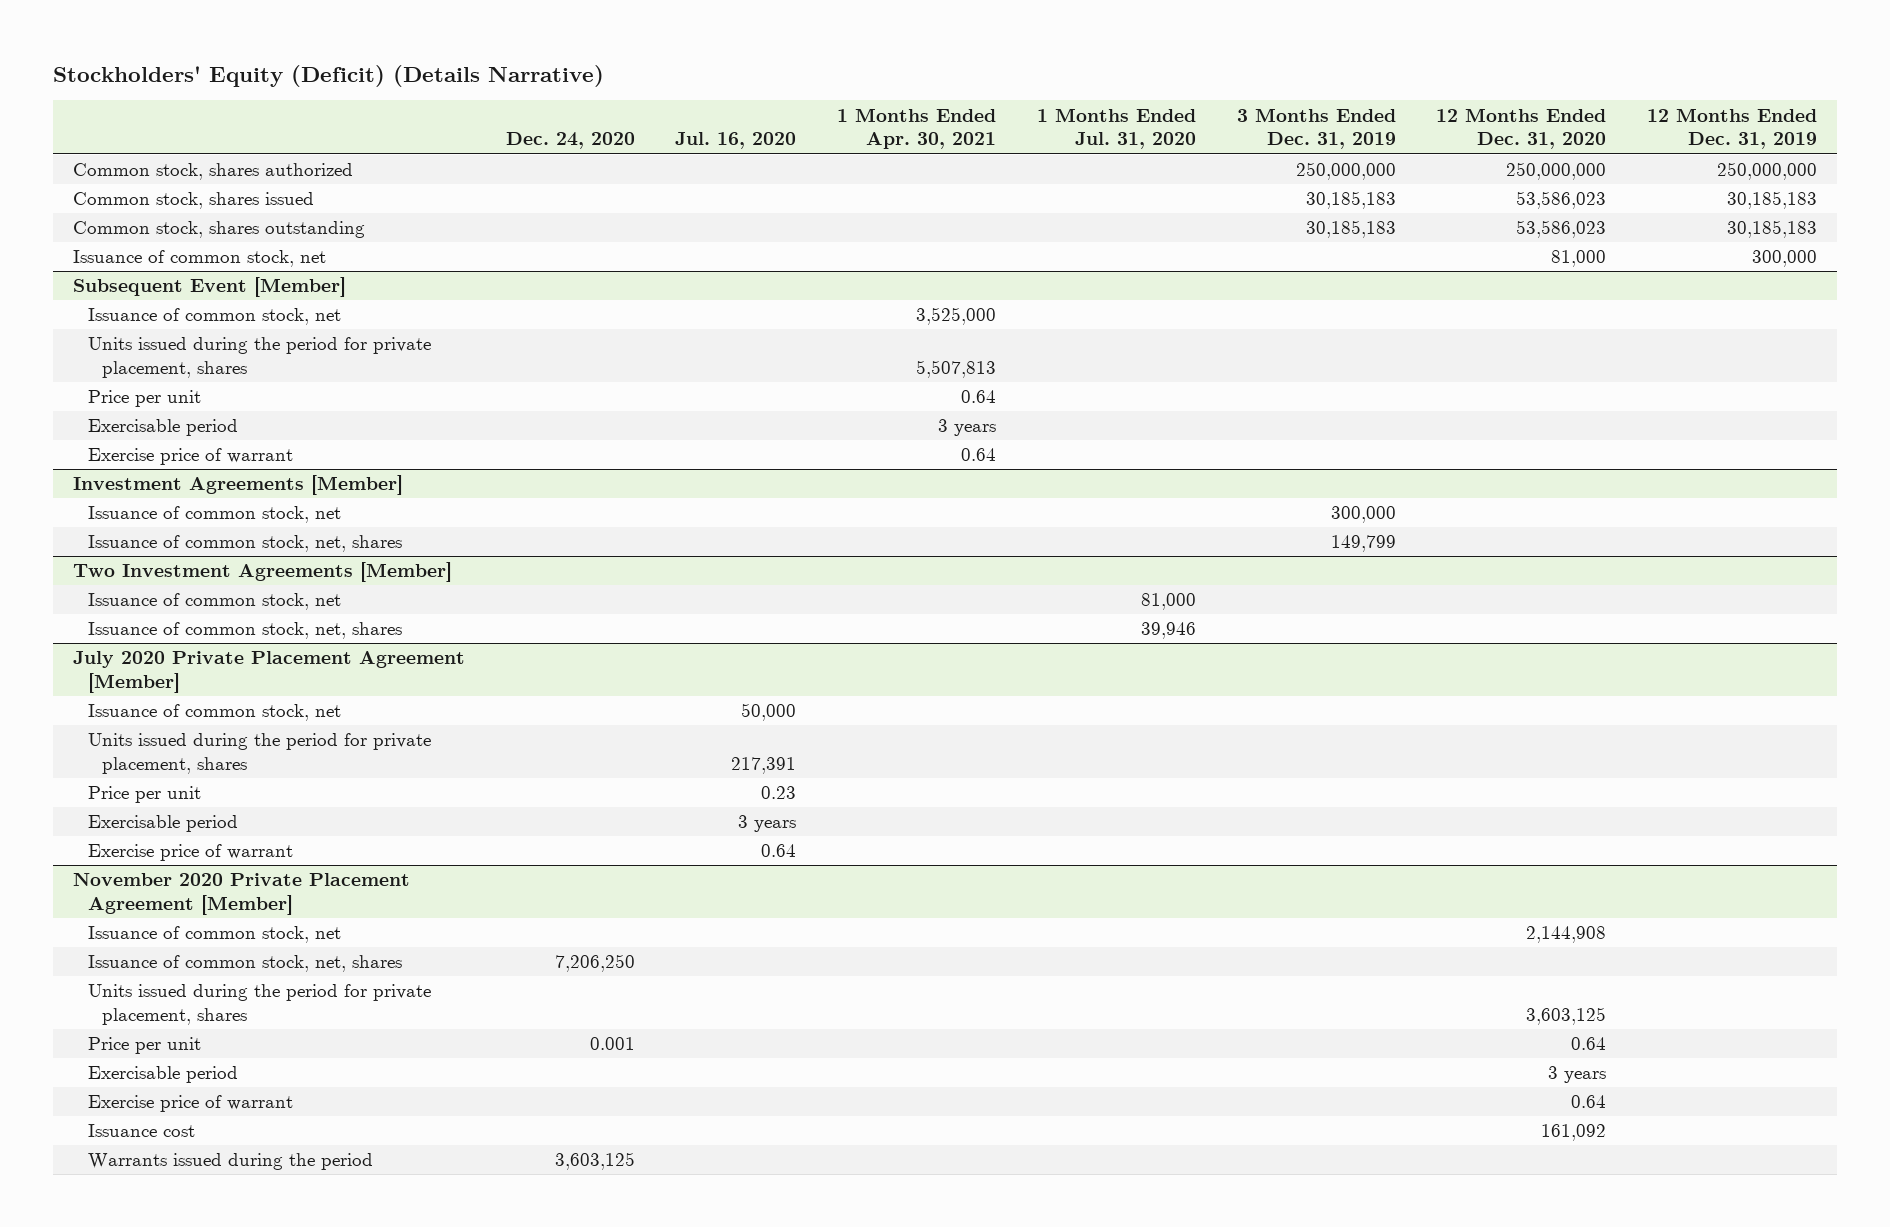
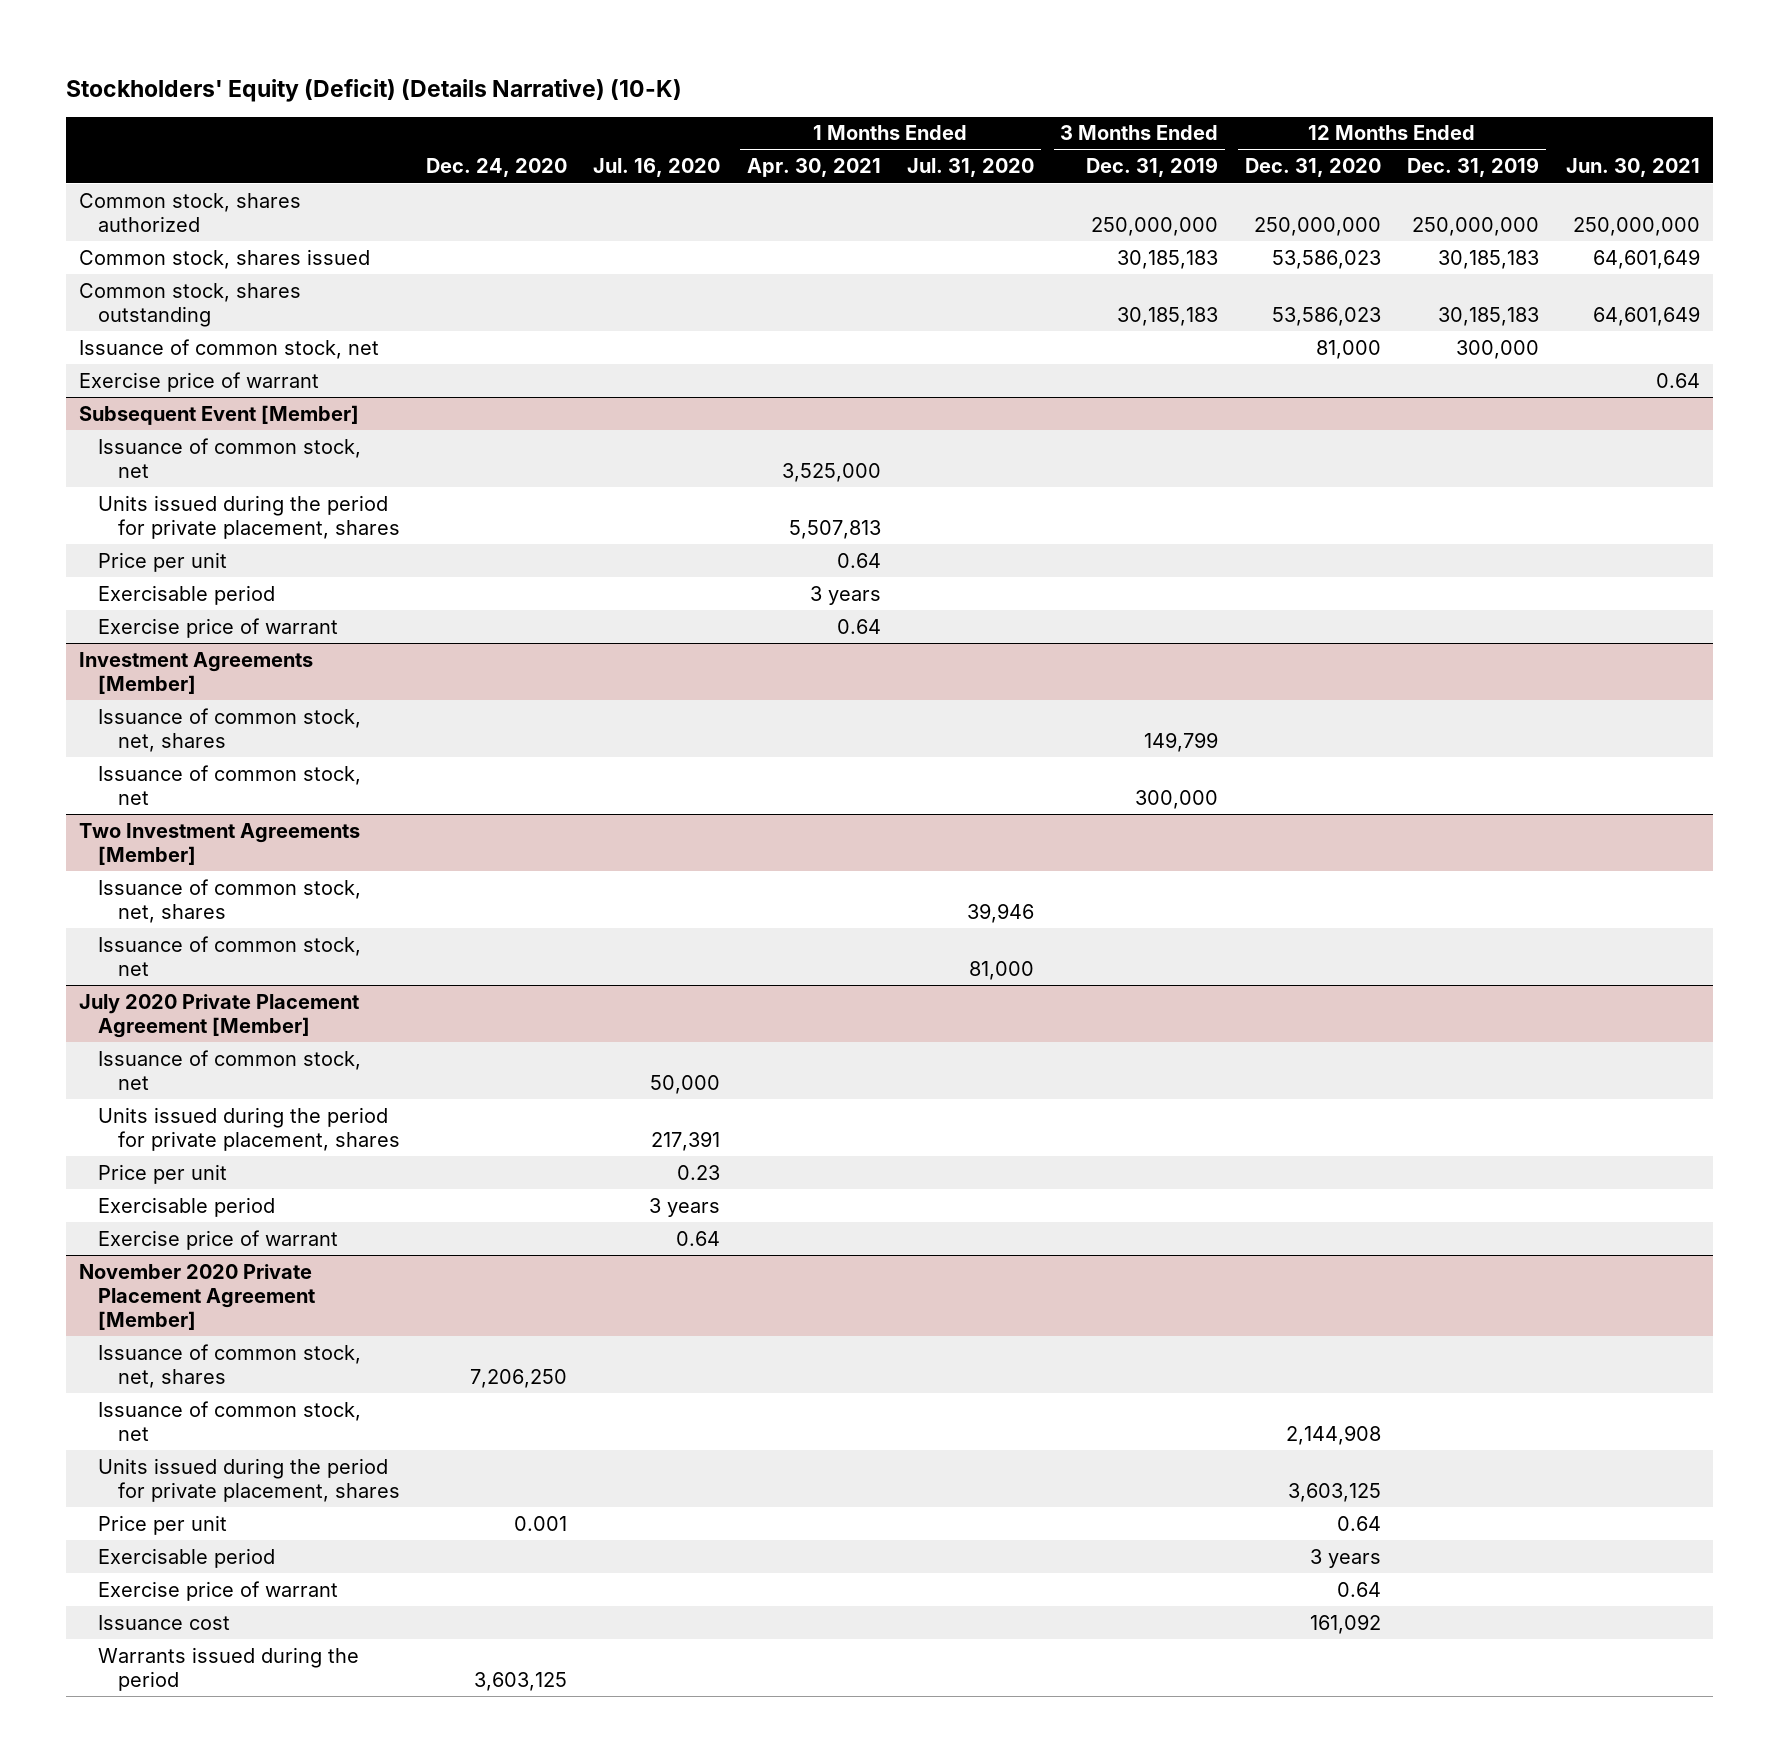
- Stockholders' Equity (Deficit) (Details Narrative)
+ Stockholders' Equity (Deficit) (Details Narrative) (10-K)
- | Dec. 24, 2020 | Jul. 16, 2020 | 1 Months Ended Apr. 30, 2021 | 1 Months Ended Jul. 31, 2020 | 3 Months Ended Dec. 31, 2019 | 12 Months Ended Dec. 31, 2020 | 12 Months Ended Dec. 31, 2019
+ | Dec. 24, 2020 | Jul. 16, 2020 | 1 Months Ended Apr. 30, 2021 | 1 Months Ended Jul. 31, 2020 | 3 Months Ended Dec. 31, 2019 | 12 Months Ended Dec. 31, 2020 | 12 Months Ended Dec. 31, 2019 | Jun. 30, 2021
+ Exercise price of warrant | | | | | | | | 0.64
@ Investment Agreements [Member]
moved down: Issuance of common stock, net | | | | | 300,000 | | |
@ Two Investment Agreements [Member]
moved down: Issuance of common stock, net | | | | 81,000 | | | |
@ November 2020 Private Placement Agreement [Member]
moved down: Issuance of common stock, net | | | | | | 2,144,908 | |

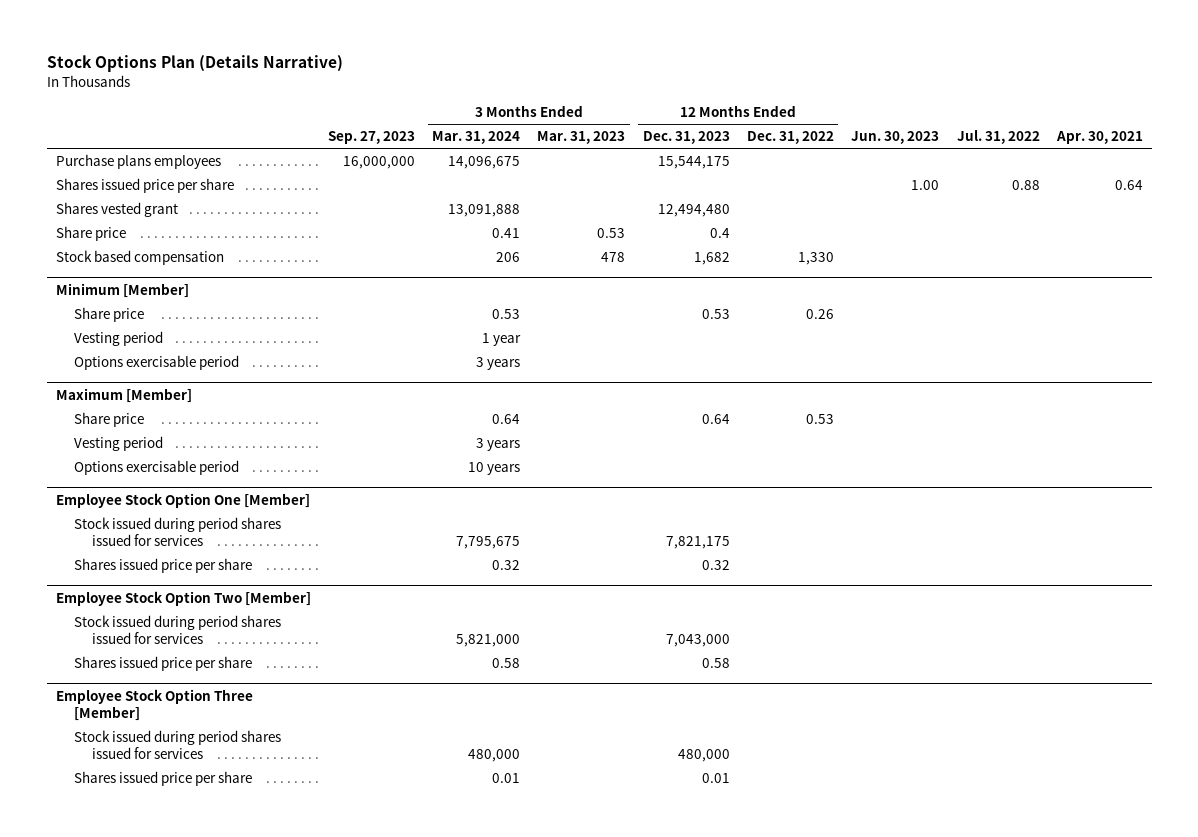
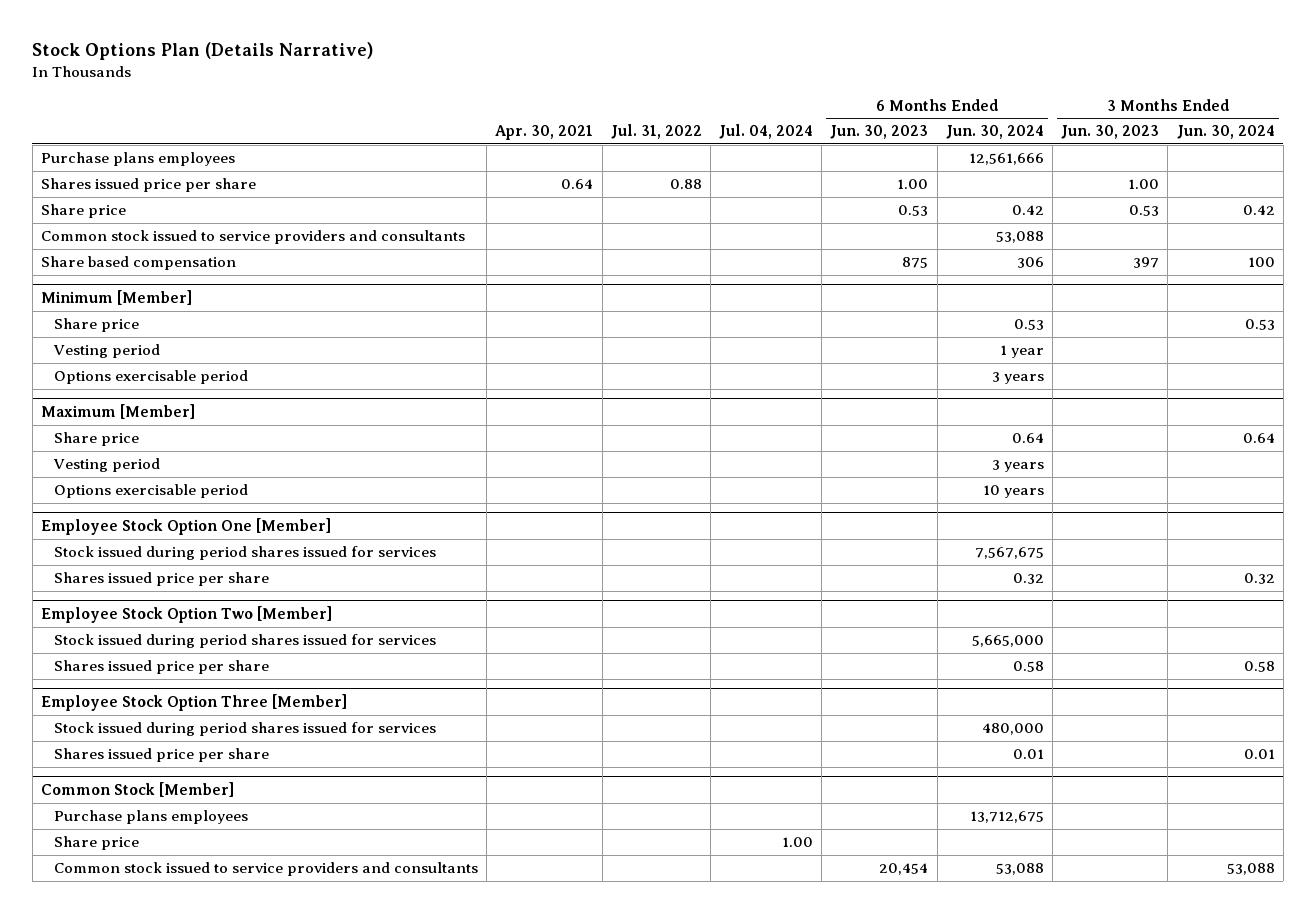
- | Sep. 27, 2023 | 3 Months Ended Mar. 31, 2024 | 3 Months Ended Mar. 31, 2023 | 12 Months Ended Dec. 31, 2023 | 12 Months Ended Dec. 31, 2022 | Jun. 30, 2023 | Jul. 31, 2022 | Apr. 30, 2021
+ | Apr. 30, 2021 | Jul. 31, 2022 | Jul. 04, 2024 | 6 Months Ended Jun. 30, 2023 | 6 Months Ended Jun. 30, 2024 | 3 Months Ended Jun. 30, 2023 | 3 Months Ended Jun. 30, 2024
- Shares vested grant | | 13,091,888 | | 12,494,480 | | | |
- Stock based compensation | | 206 | 478 | 1,682 | 1,330 | | |
+ Common stock issued to service providers and consultants | | | | | 53,088 | |
+ Share based compensation | | | | 875 | 306 | 397 | 100
+ Common Stock [Member]
+ Purchase plans employees | | | | | 13,712,675 | |
+ Share price | | | 1.00 | | | |
+ Common stock issued to service providers and consultants | | | | 20,454 | 53,088 | | 53,088

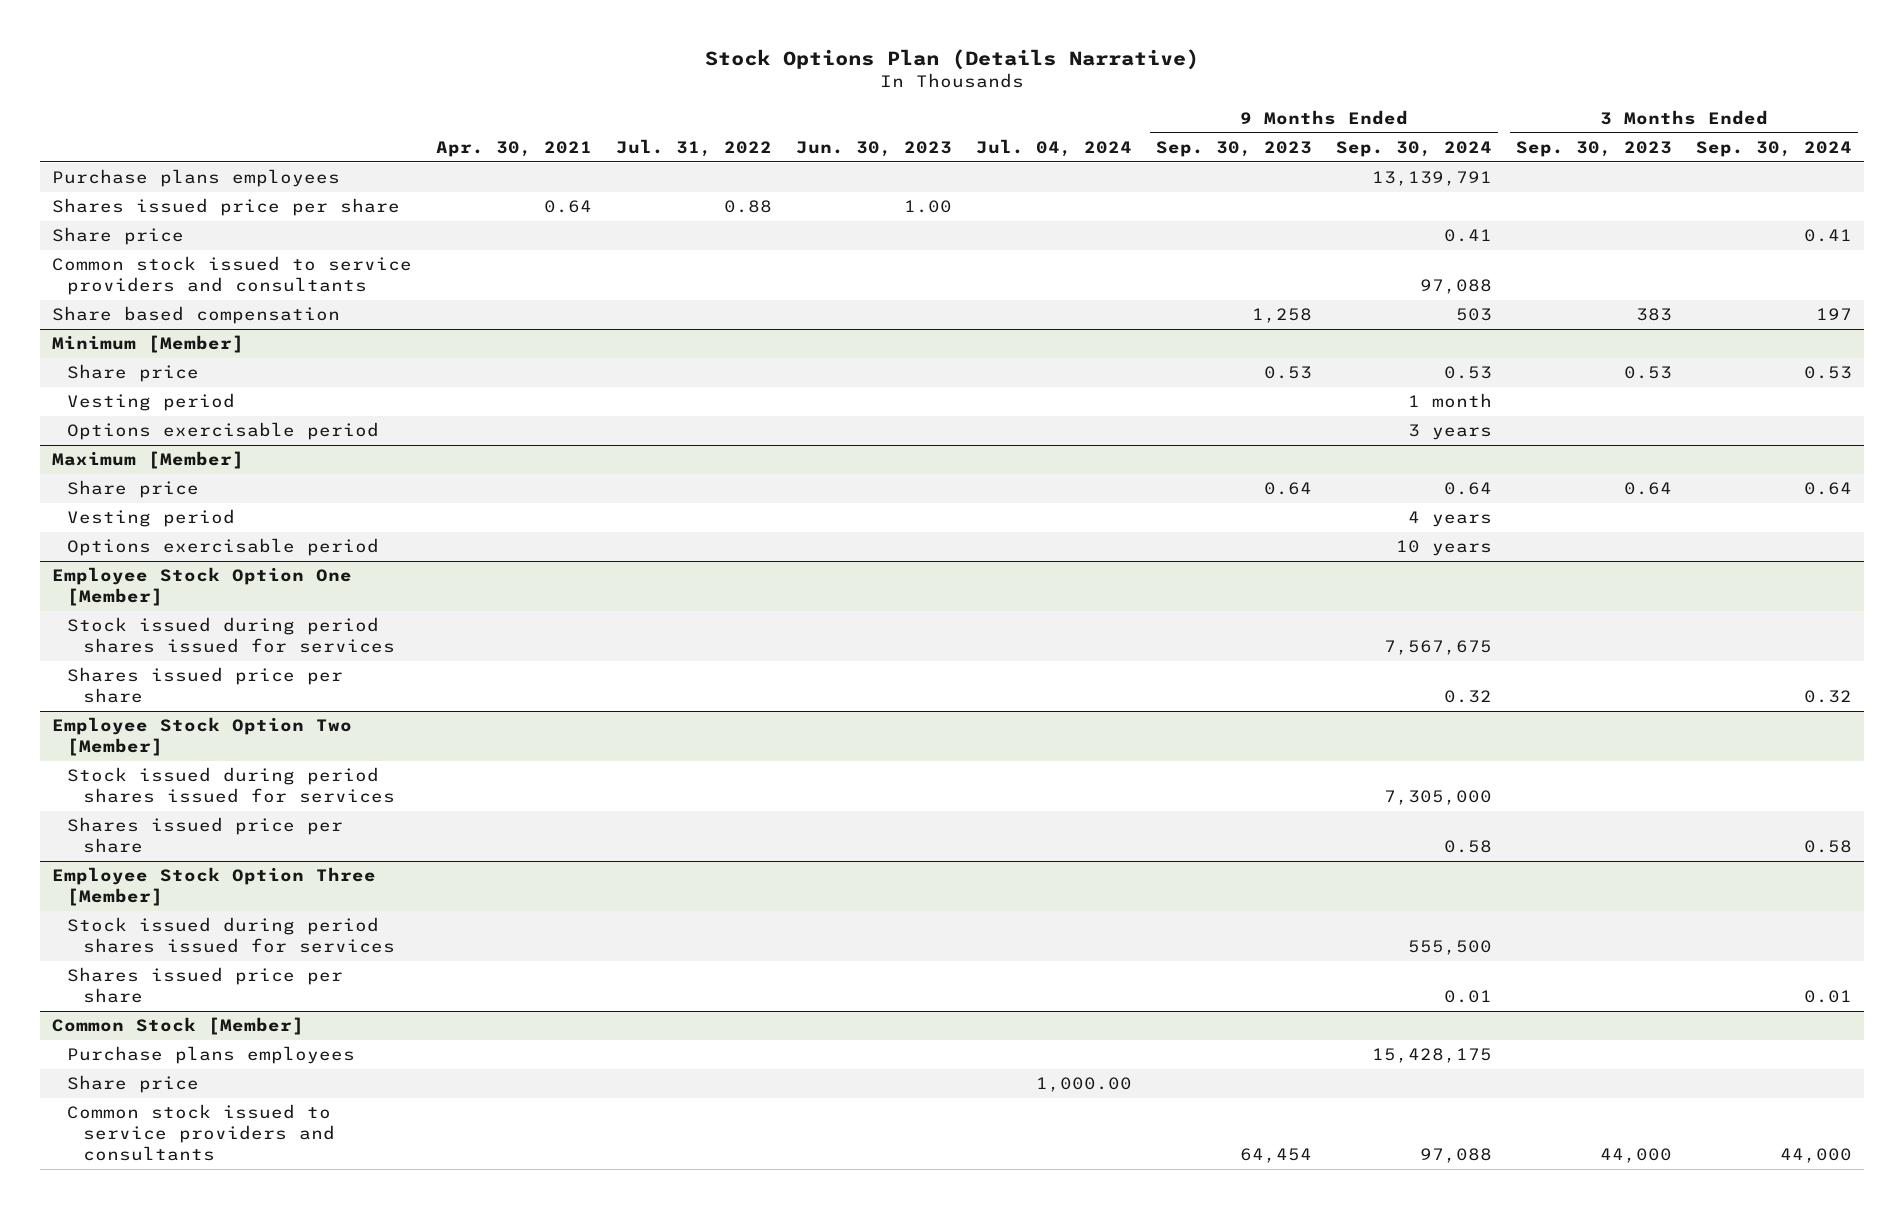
- | Apr. 30, 2021 | Jul. 31, 2022 | Jul. 04, 2024 | 6 Months Ended Jun. 30, 2023 | 6 Months Ended Jun. 30, 2024 | 3 Months Ended Jun. 30, 2023 | 3 Months Ended Jun. 30, 2024
+ | Apr. 30, 2021 | Jul. 31, 2022 | Jun. 30, 2023 | Jul. 04, 2024 | 9 Months Ended Sep. 30, 2023 | 9 Months Ended Sep. 30, 2024 | 3 Months Ended Sep. 30, 2023 | 3 Months Ended Sep. 30, 2024
@ Common Stock [Member]
- Share price | | | 1.00 | | | |
+ Share price | | | | 1,000.00 | | | |

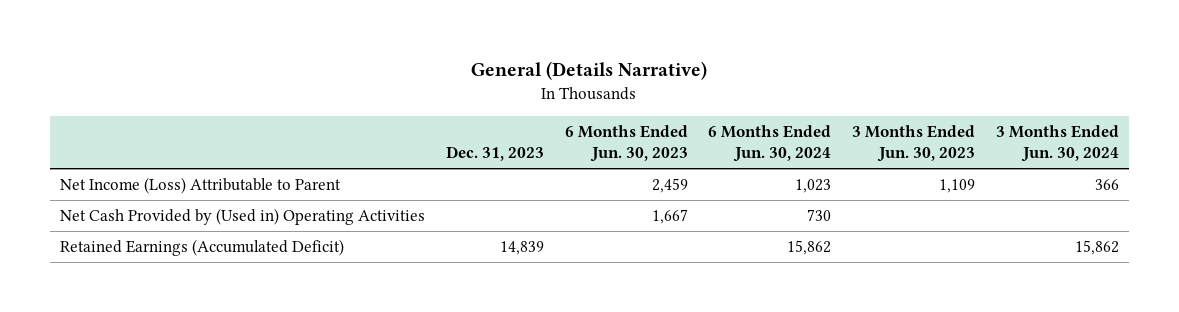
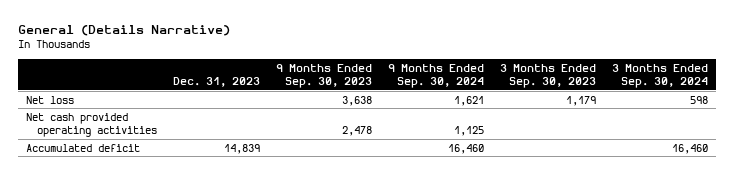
- | Dec. 31, 2023 | 6 Months Ended Jun. 30, 2023 | 6 Months Ended Jun. 30, 2024 | 3 Months Ended Jun. 30, 2023 | 3 Months Ended Jun. 30, 2024
+ | Dec. 31, 2023 | 9 Months Ended Sep. 30, 2023 | 9 Months Ended Sep. 30, 2024 | 3 Months Ended Sep. 30, 2023 | 3 Months Ended Sep. 30, 2024
- Net Income (Loss) Attributable to Parent | | 2,459 | 1,023 | 1,109 | 366
- Net Cash Provided by (Used in) Operating Activities | | 1,667 | 730 | |
- Retained Earnings (Accumulated Deficit) | 14,839 | | 15,862 | | 15,862
+ Net loss | | 3,638 | 1,621 | 1,179 | 598
+ Net cash provided operating activities | | 2,478 | 1,125 | |
+ Accumulated deficit | 14,839 | | 16,460 | | 16,460

